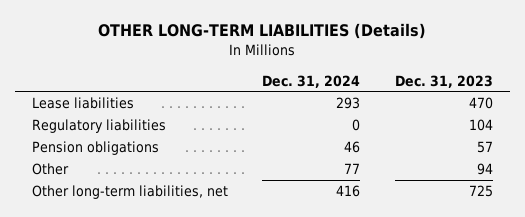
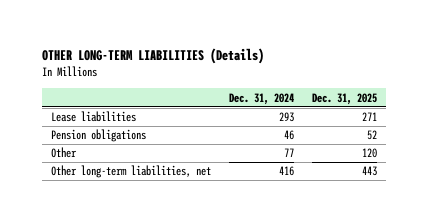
- | Dec. 31, 2024 | Dec. 31, 2023
+ | Dec. 31, 2024 | Dec. 31, 2025
- Regulatory liabilities | 0 | 104

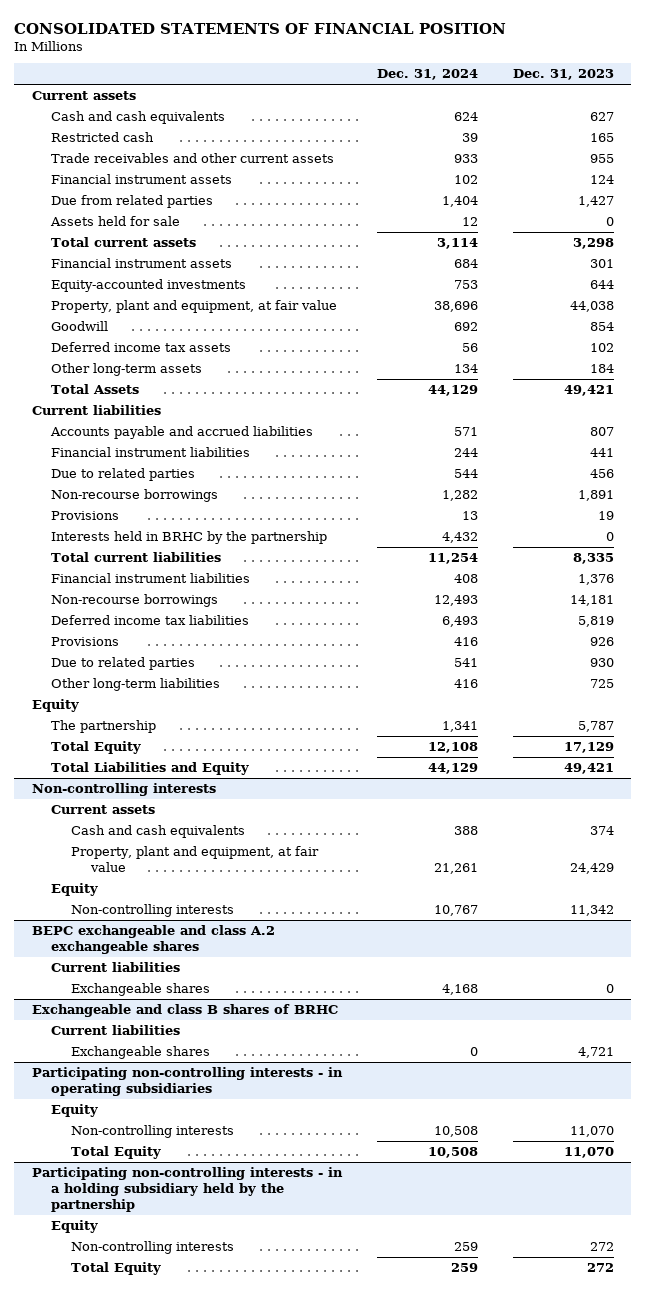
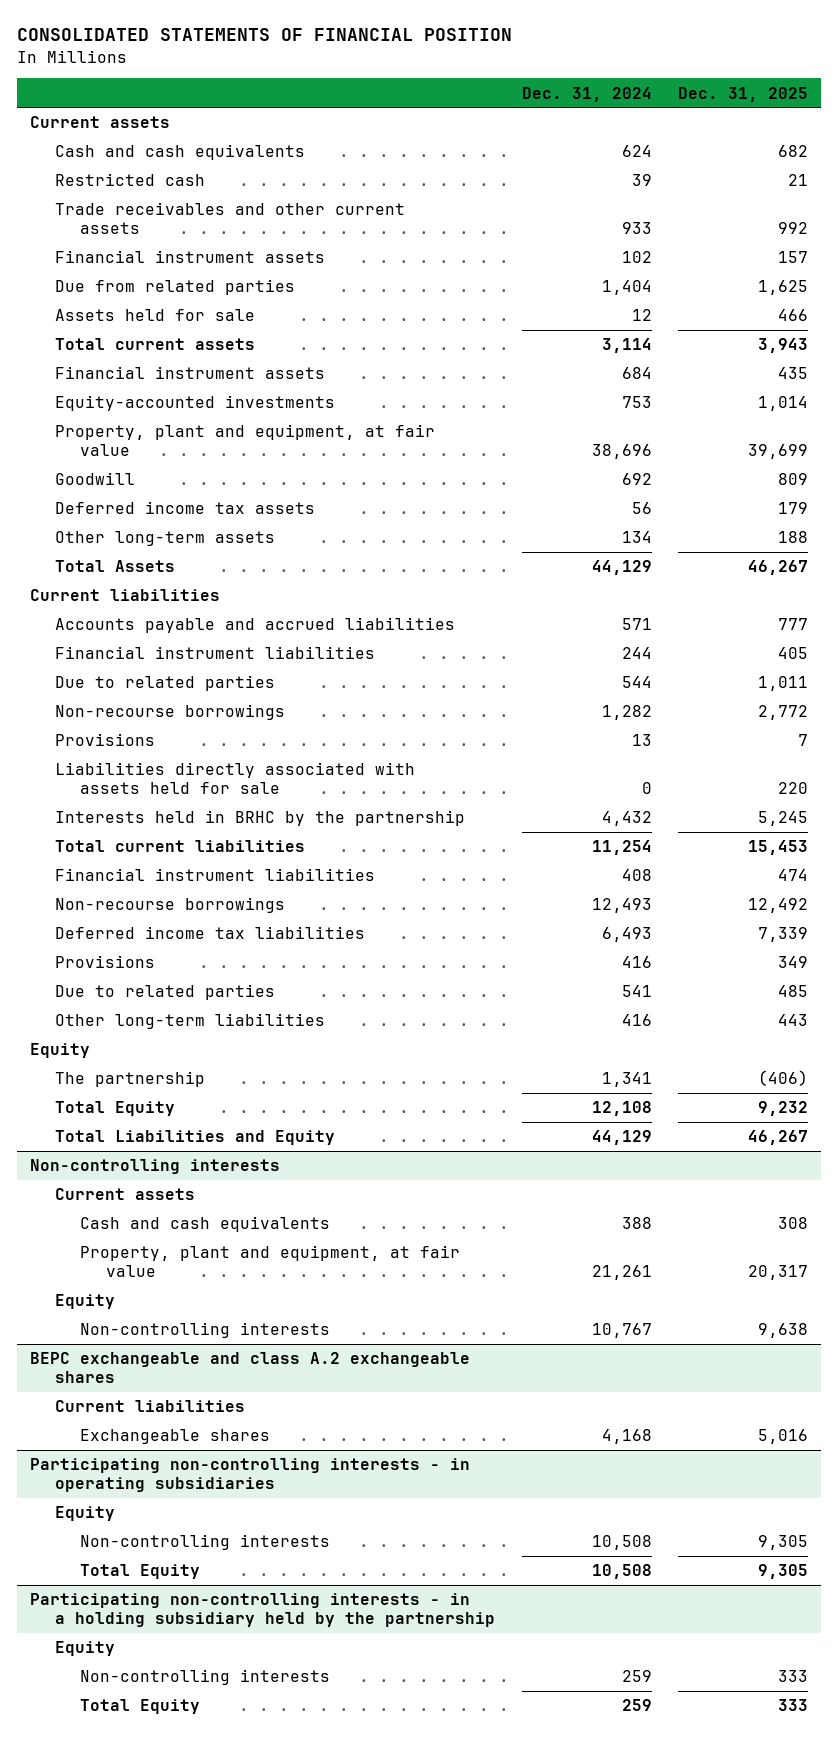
- | Dec. 31, 2024 | Dec. 31, 2023
+ | Dec. 31, 2024 | Dec. 31, 2025
+ Liabilities directly associated with assets held for sale | 0 | 220
- Exchangeable and class B shares of BRHC
- Current liabilities
- Exchangeable shares | 0 | 4,721

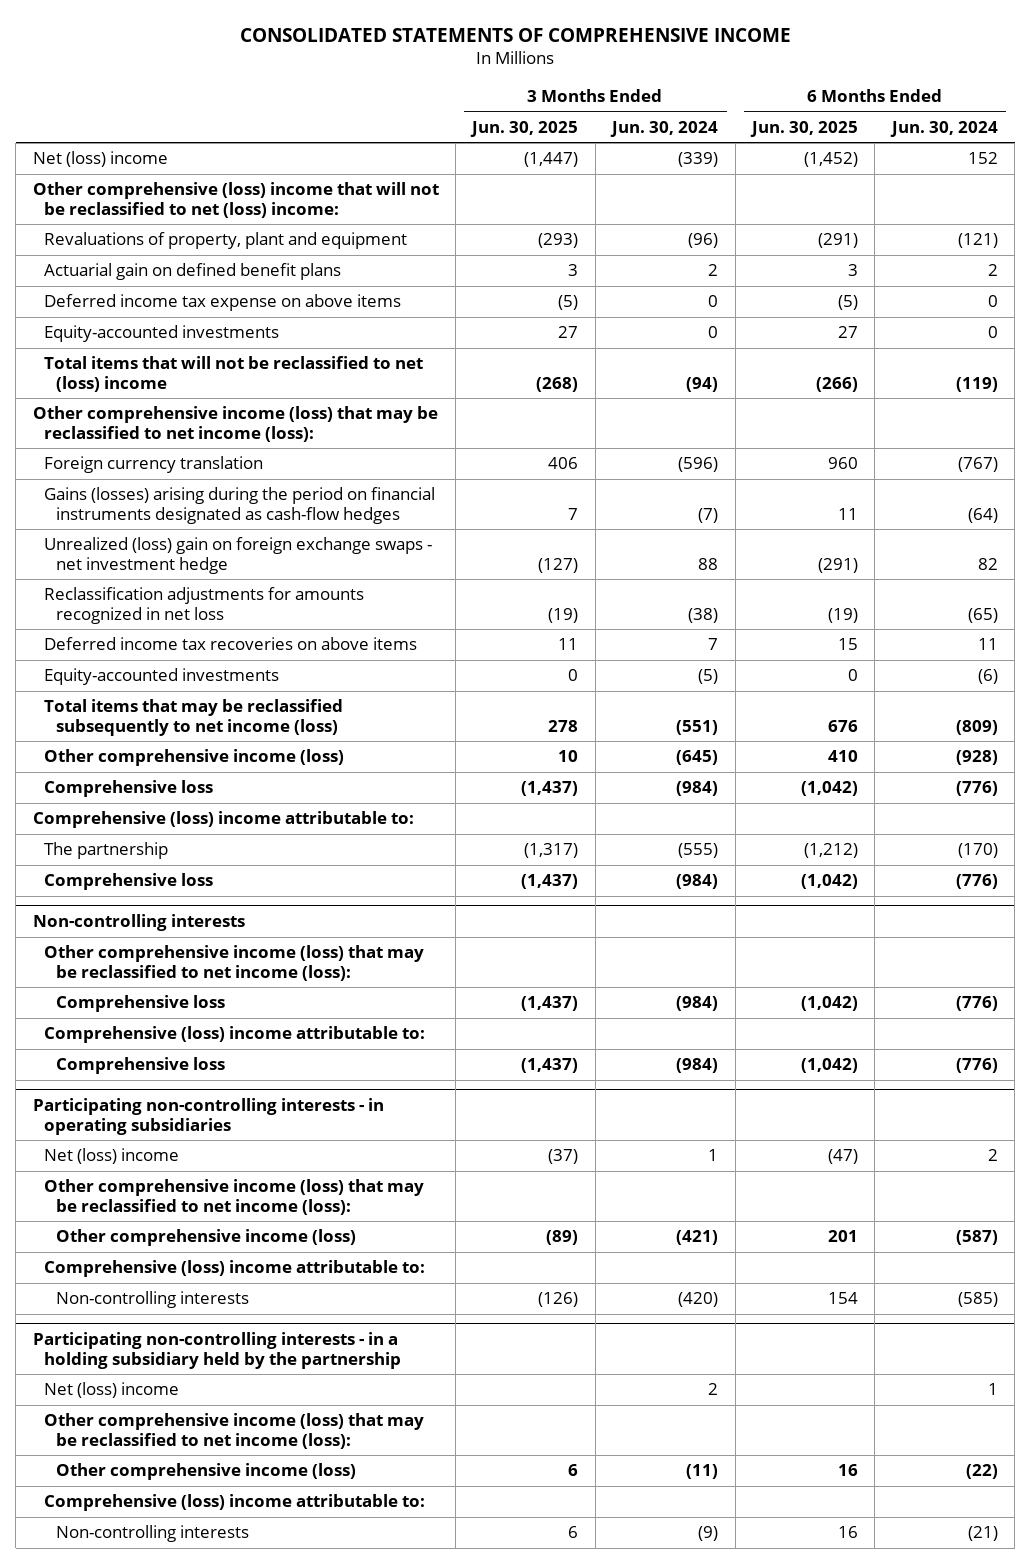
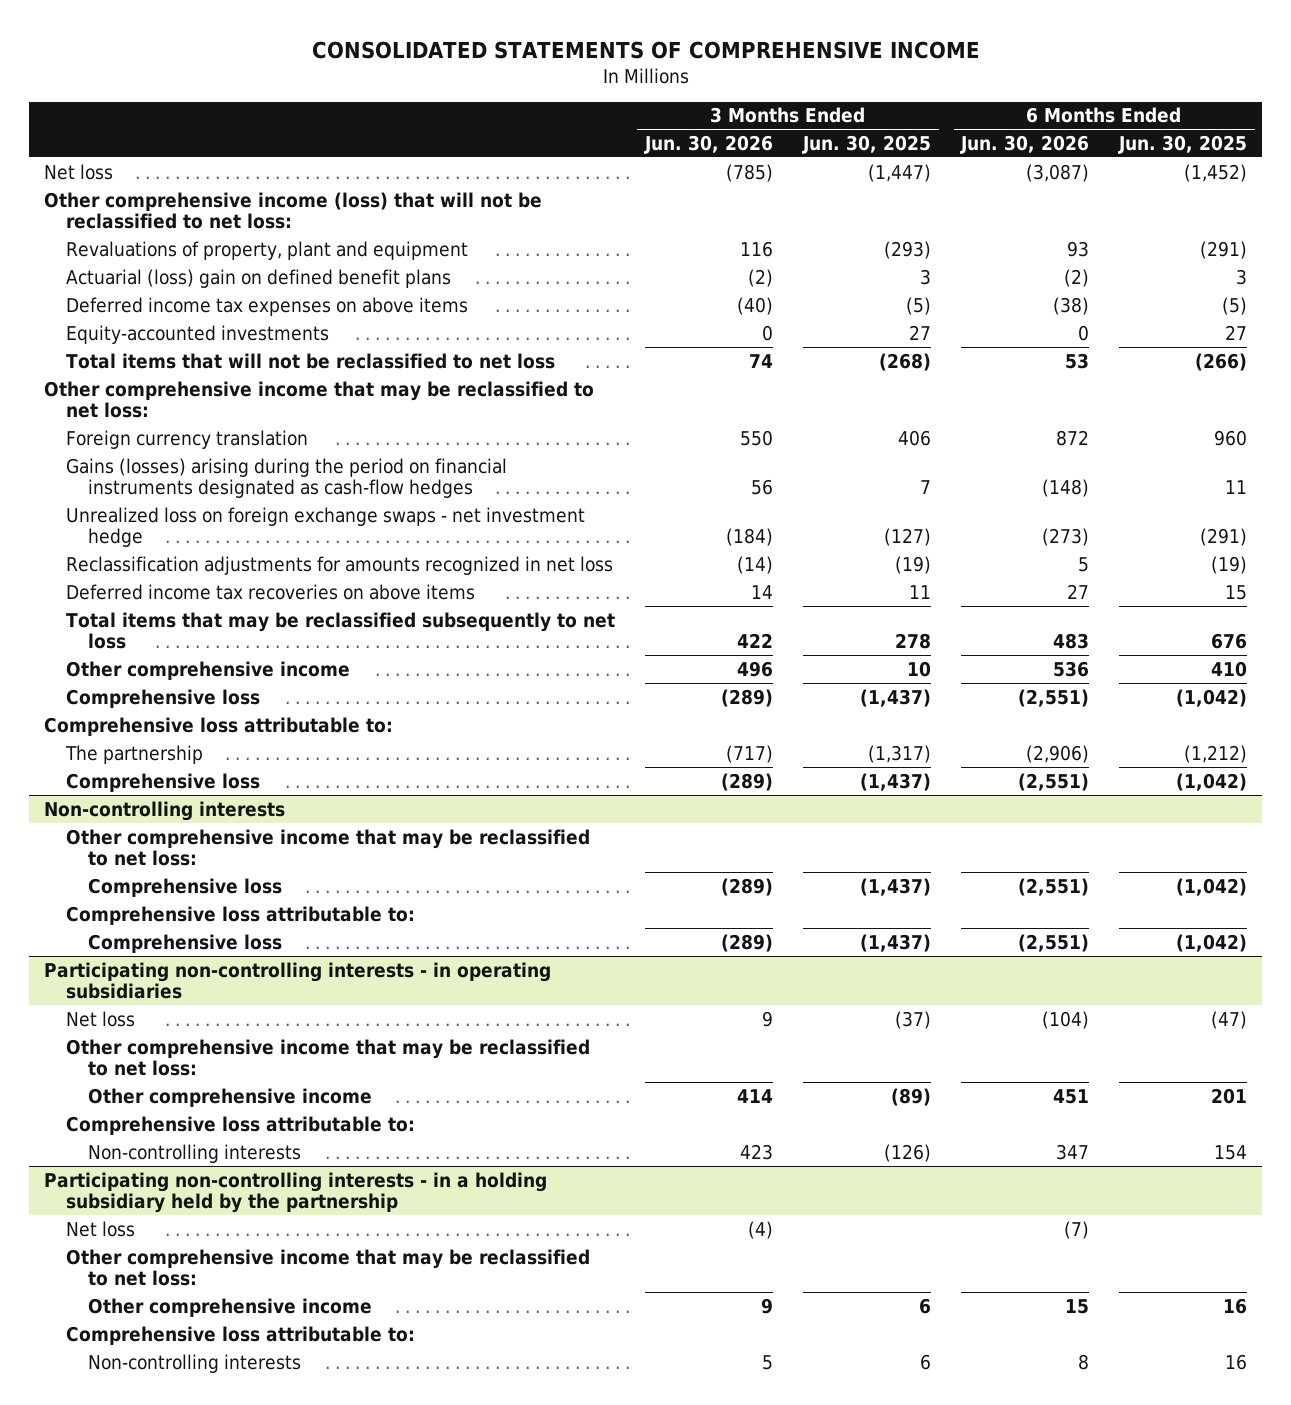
- | 3 Months Ended Jun. 30, 2025 | 3 Months Ended Jun. 30, 2024 | 6 Months Ended Jun. 30, 2025 | 6 Months Ended Jun. 30, 2024
+ | 3 Months Ended Jun. 30, 2026 | 3 Months Ended Jun. 30, 2025 | 6 Months Ended Jun. 30, 2026 | 6 Months Ended Jun. 30, 2025
- Net (loss) income | (1,447) | (339) | (1,452) | 152
- Other comprehensive (loss) income that will not be reclassified to net (loss) income:
+ Net loss | (785) | (1,447) | (3,087) | (1,452)
+ Other comprehensive income (loss) that will not be reclassified to net loss:
- Actuarial gain on defined benefit plans | 3 | 2 | 3 | 2
- Deferred income tax expense on above items | (5) | 0 | (5) | 0
+ Actuarial (loss) gain on defined benefit plans | (2) | 3 | (2) | 3
+ Deferred income tax expenses on above items | (40) | (5) | (38) | (5)
- Total items that will not be reclassified to net (loss) income | (268) | (94) | (266) | (119)
- Other comprehensive income (loss) that may be reclassified to net income (loss):
+ Total items that will not be reclassified to net loss | 74 | (268) | 53 | (266)
+ Other comprehensive income that may be reclassified to net loss:
- Unrealized (loss) gain on foreign exchange swaps - net investment hedge | (127) | 88 | (291) | 82
+ Unrealized loss on foreign exchange swaps - net investment hedge | (184) | (127) | (273) | (291)
- Equity-accounted investments | 0 | (5) | 0 | (6)
- Total items that may be reclassified subsequently to net income (loss) | 278 | (551) | 676 | (809)
- Other comprehensive income (loss) | 10 | (645) | 410 | (928)
+ Total items that may be reclassified subsequently to net loss | 422 | 278 | 483 | 676
+ Other comprehensive income | 496 | 10 | 536 | 410
- Comprehensive (loss) income attributable to:
+ Comprehensive loss attributable to:
@ Non-controlling interests
- Other comprehensive income (loss) that may be reclassified to net income (loss):
+ Other comprehensive income that may be reclassified to net loss:
- Comprehensive (loss) income attributable to:
+ Comprehensive loss attributable to:
@ Participating non-controlling interests - in operating subsidiaries
- Net (loss) income | (37) | 1 | (47) | 2
- Other comprehensive income (loss) that may be reclassified to net income (loss):
- Other comprehensive income (loss) | (89) | (421) | 201 | (587)
- Comprehensive (loss) income attributable to:
+ Net loss | 9 | (37) | (104) | (47)
+ Other comprehensive income that may be reclassified to net loss:
+ Other comprehensive income | 414 | (89) | 451 | 201
+ Comprehensive loss attributable to:
@ Participating non-controlling interests - in a holding subsidiary held by the partnership
- Net (loss) income | | 2 | | 1
- Other comprehensive income (loss) that may be reclassified to net income (loss):
- Other comprehensive income (loss) | 6 | (11) | 16 | (22)
- Comprehensive (loss) income attributable to:
+ Net loss | (4) | | (7) |
+ Other comprehensive income that may be reclassified to net loss:
+ Other comprehensive income | 9 | 6 | 15 | 16
+ Comprehensive loss attributable to:

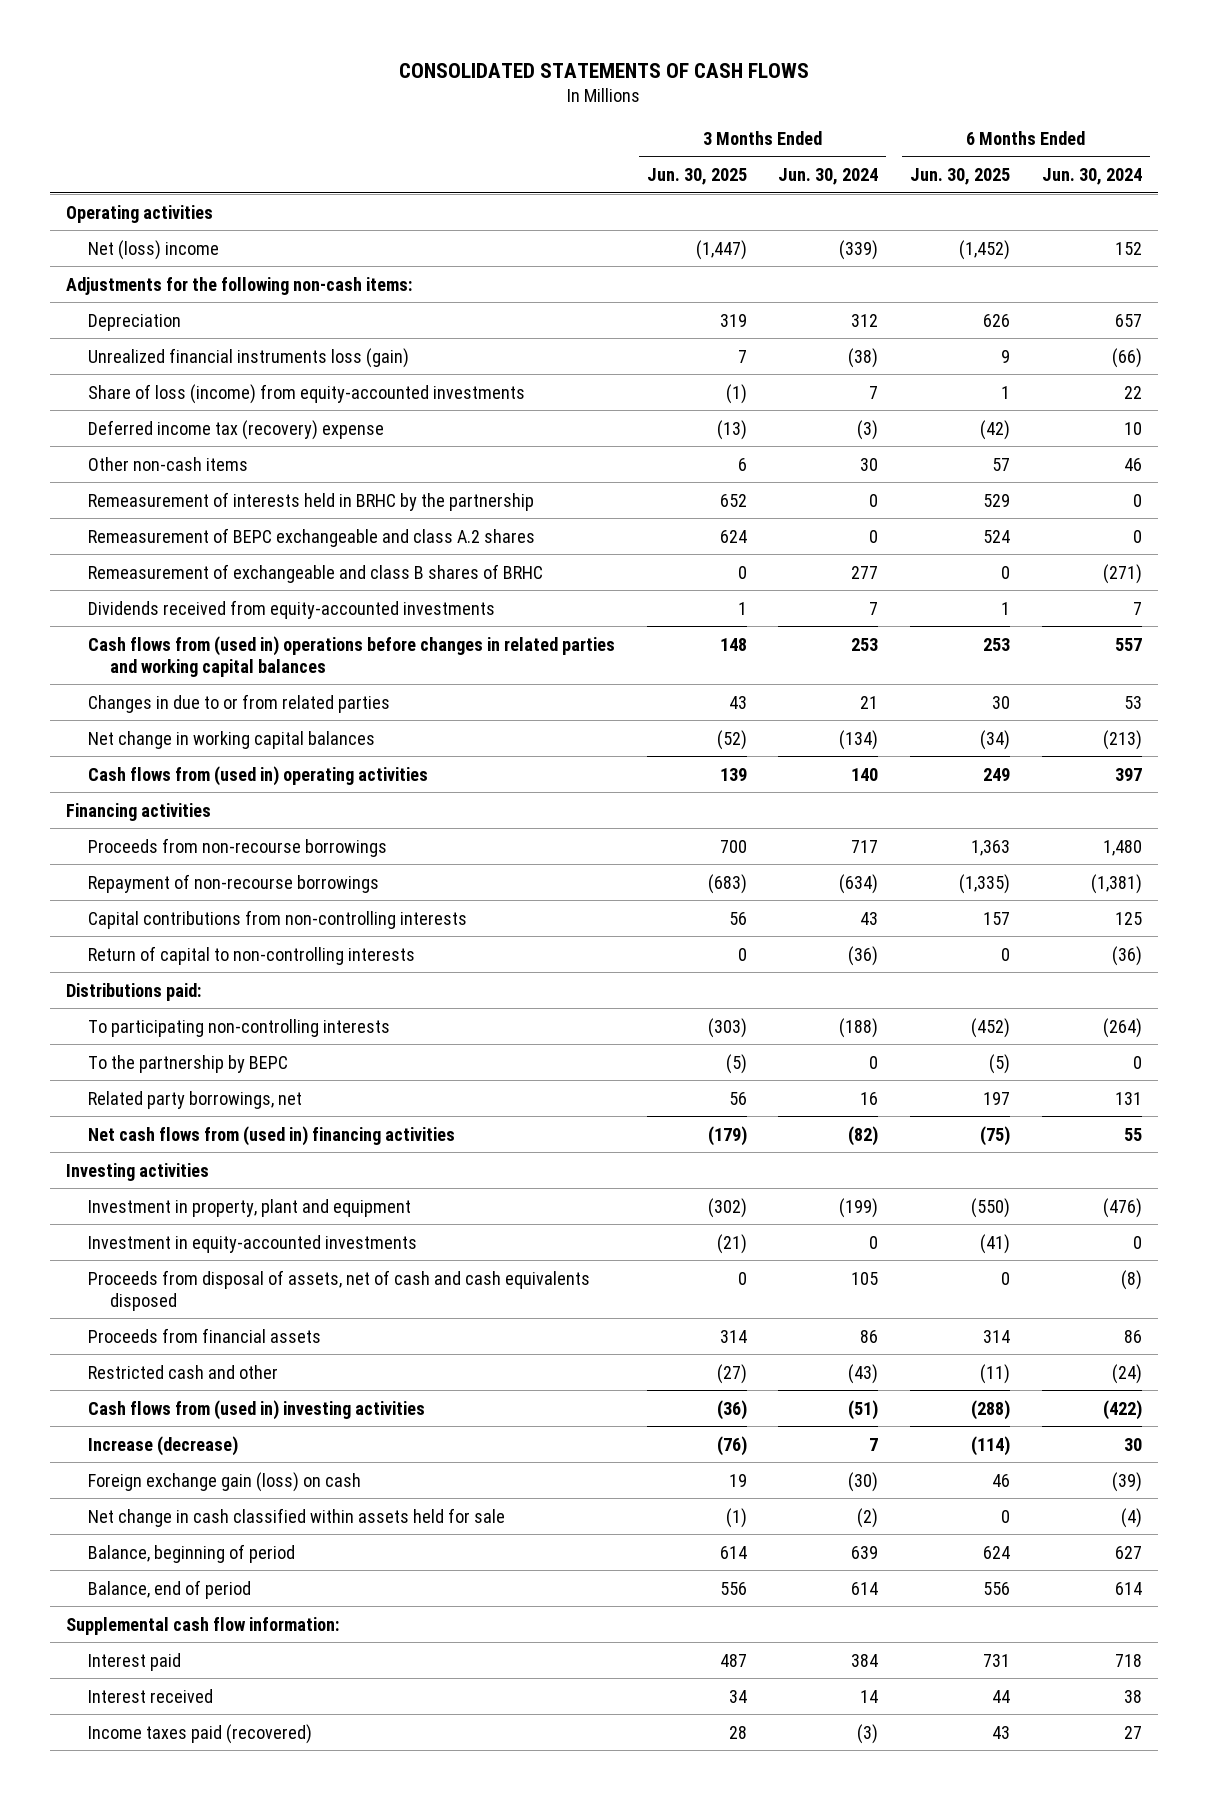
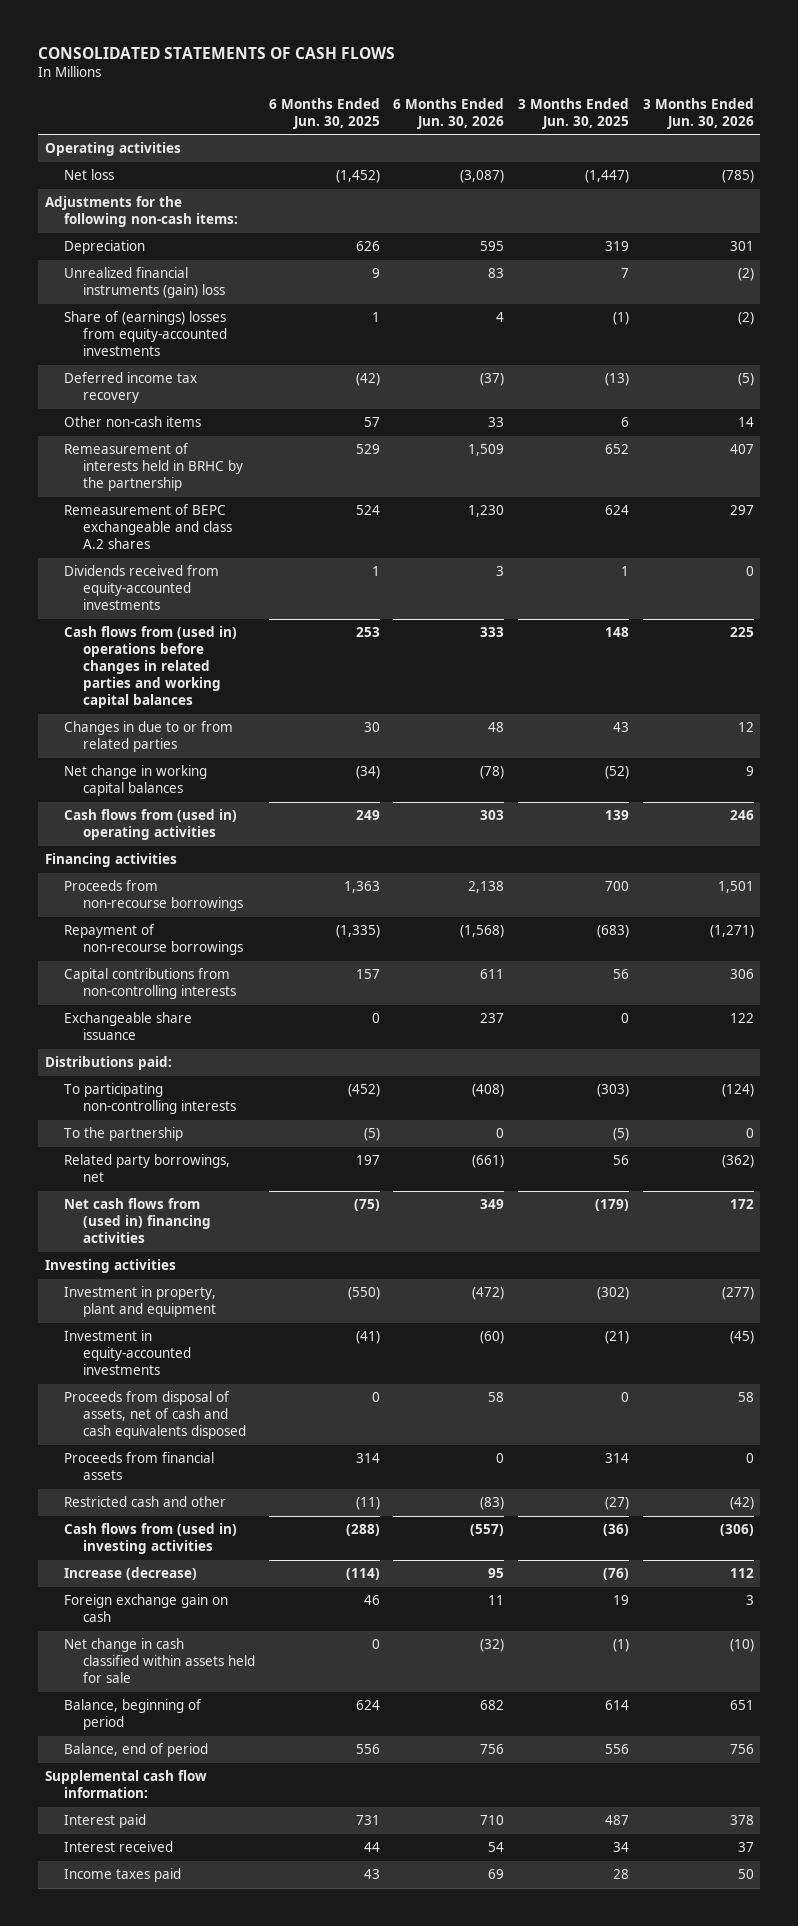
- | 3 Months Ended Jun. 30, 2025 | 3 Months Ended Jun. 30, 2024 | 6 Months Ended Jun. 30, 2025 | 6 Months Ended Jun. 30, 2024
+ | 6 Months Ended Jun. 30, 2025 | 6 Months Ended Jun. 30, 2026 | 3 Months Ended Jun. 30, 2025 | 3 Months Ended Jun. 30, 2026
- Net (loss) income | (1,447) | (339) | (1,452) | 152
+ Net loss | (1,452) | (3,087) | (1,447) | (785)
- Unrealized financial instruments loss (gain) | 7 | (38) | 9 | (66)
- Share of loss (income) from equity-accounted investments | (1) | 7 | 1 | 22
- Deferred income tax (recovery) expense | (13) | (3) | (42) | 10
+ Unrealized financial instruments (gain) loss | 9 | 83 | 7 | (2)
+ Share of (earnings) losses from equity-accounted investments | 1 | 4 | (1) | (2)
+ Deferred income tax recovery | (42) | (37) | (13) | (5)
- Remeasurement of exchangeable and class B shares of BRHC | 0 | 277 | 0 | (271)
- Return of capital to non-controlling interests | 0 | (36) | 0 | (36)
+ Exchangeable share issuance | 0 | 237 | 0 | 122
- To the partnership by BEPC | (5) | 0 | (5) | 0
+ To the partnership | (5) | 0 | (5) | 0
- Foreign exchange gain (loss) on cash | 19 | (30) | 46 | (39)
+ Foreign exchange gain on cash | 46 | 11 | 19 | 3
- Income taxes paid (recovered) | 28 | (3) | 43 | 27
+ Income taxes paid | 43 | 69 | 28 | 50

